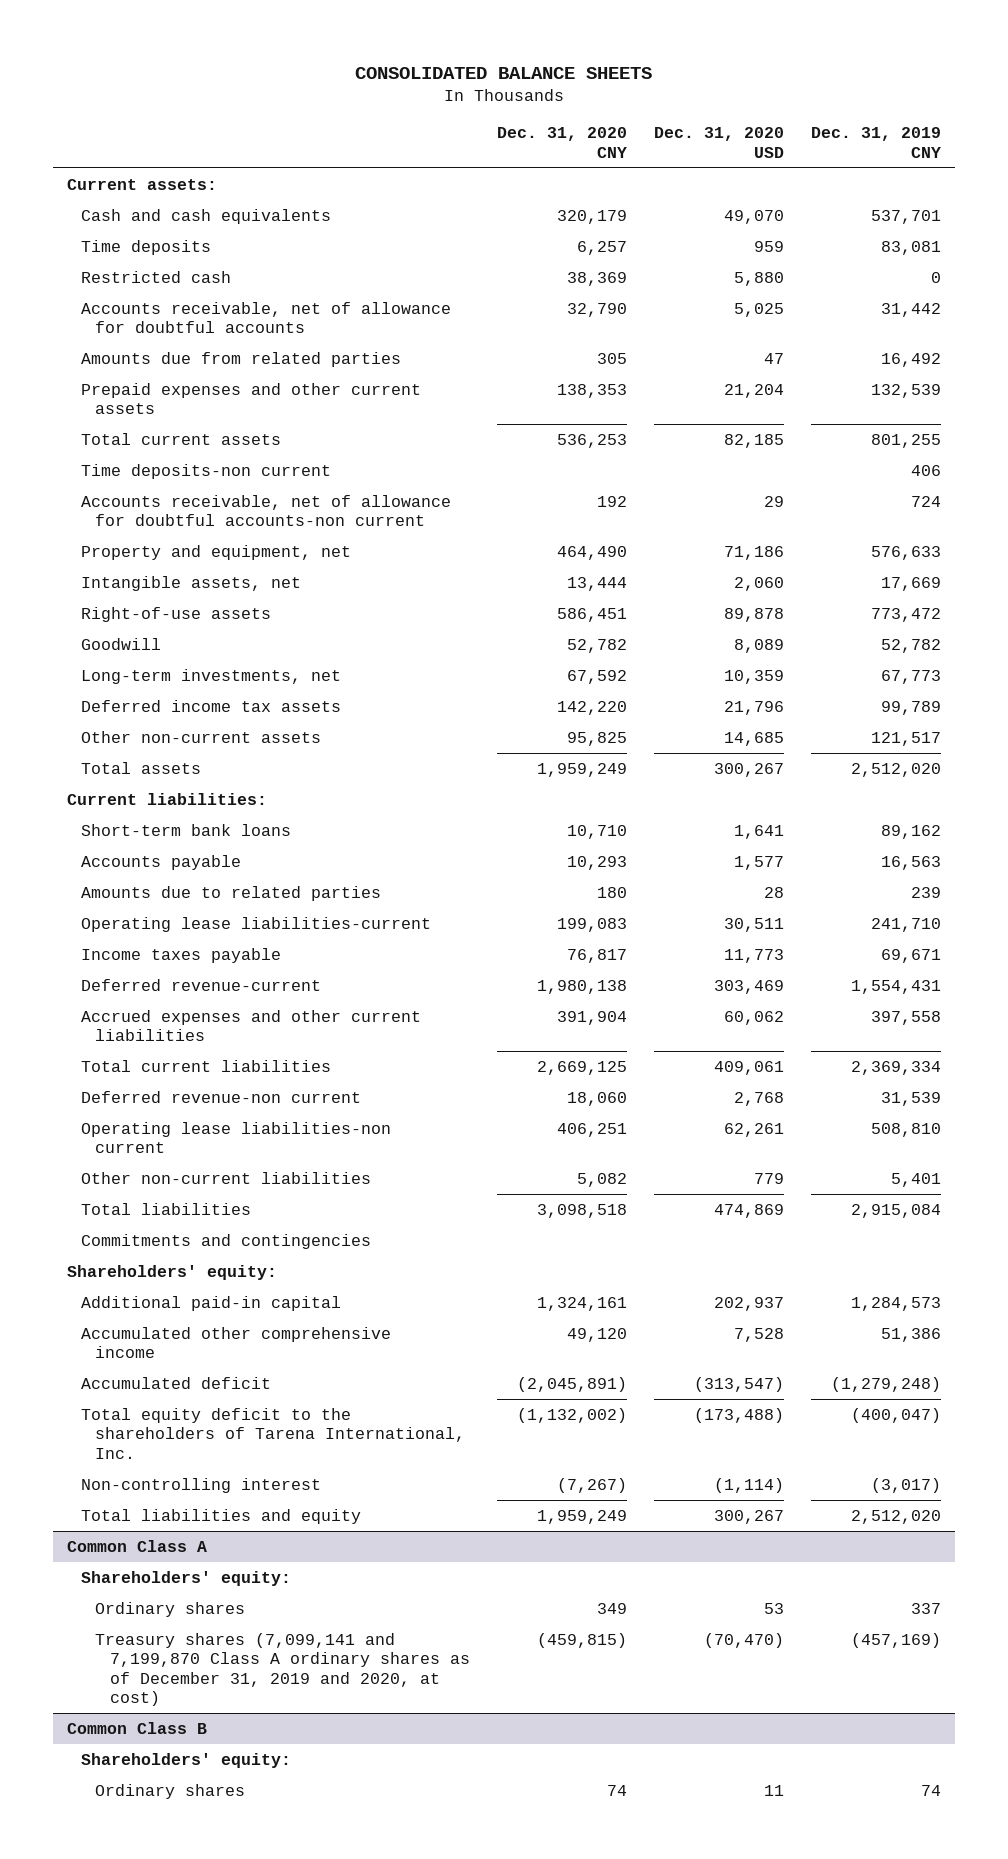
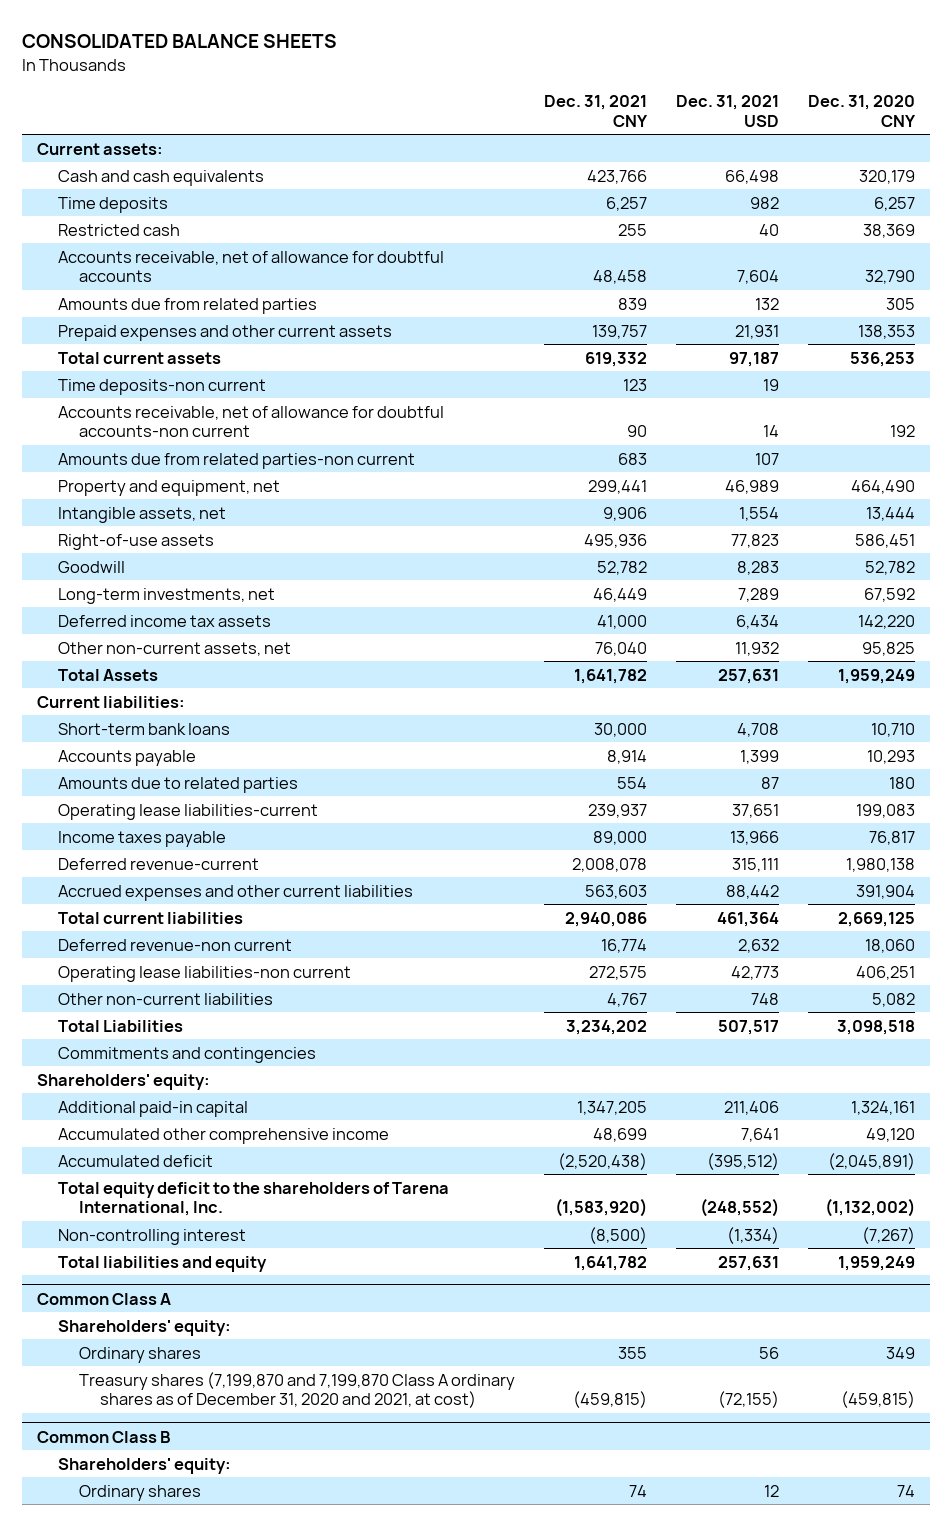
- | Dec. 31, 2020 CNY | Dec. 31, 2020 USD | Dec. 31, 2019 CNY
+ | Dec. 31, 2021 CNY | Dec. 31, 2021 USD | Dec. 31, 2020 CNY
+ Amounts due from related parties-non current | 683 | 107 |
- Other non-current assets | 95,825 | 14,685 | 121,517
- Total assets | 1,959,249 | 300,267 | 2,512,020
+ Other non-current assets, net | 76,040 | 11,932 | 95,825
+ Total Assets | 1,641,782 | 257,631 | 1,959,249
- Total liabilities | 3,098,518 | 474,869 | 2,915,084
+ Total Liabilities | 3,234,202 | 507,517 | 3,098,518
@ Common Class A
- Treasury shares (7,099,141 and 7,199,870 Class A ordinary shares as of December 31, 2019 and 2020, at cost) | (459,815) | (70,470) | (457,169)
+ Treasury shares (7,199,870 and 7,199,870 Class A ordinary shares as of December 31, 2020 and 2021, at cost) | (459,815) | (72,155) | (459,815)

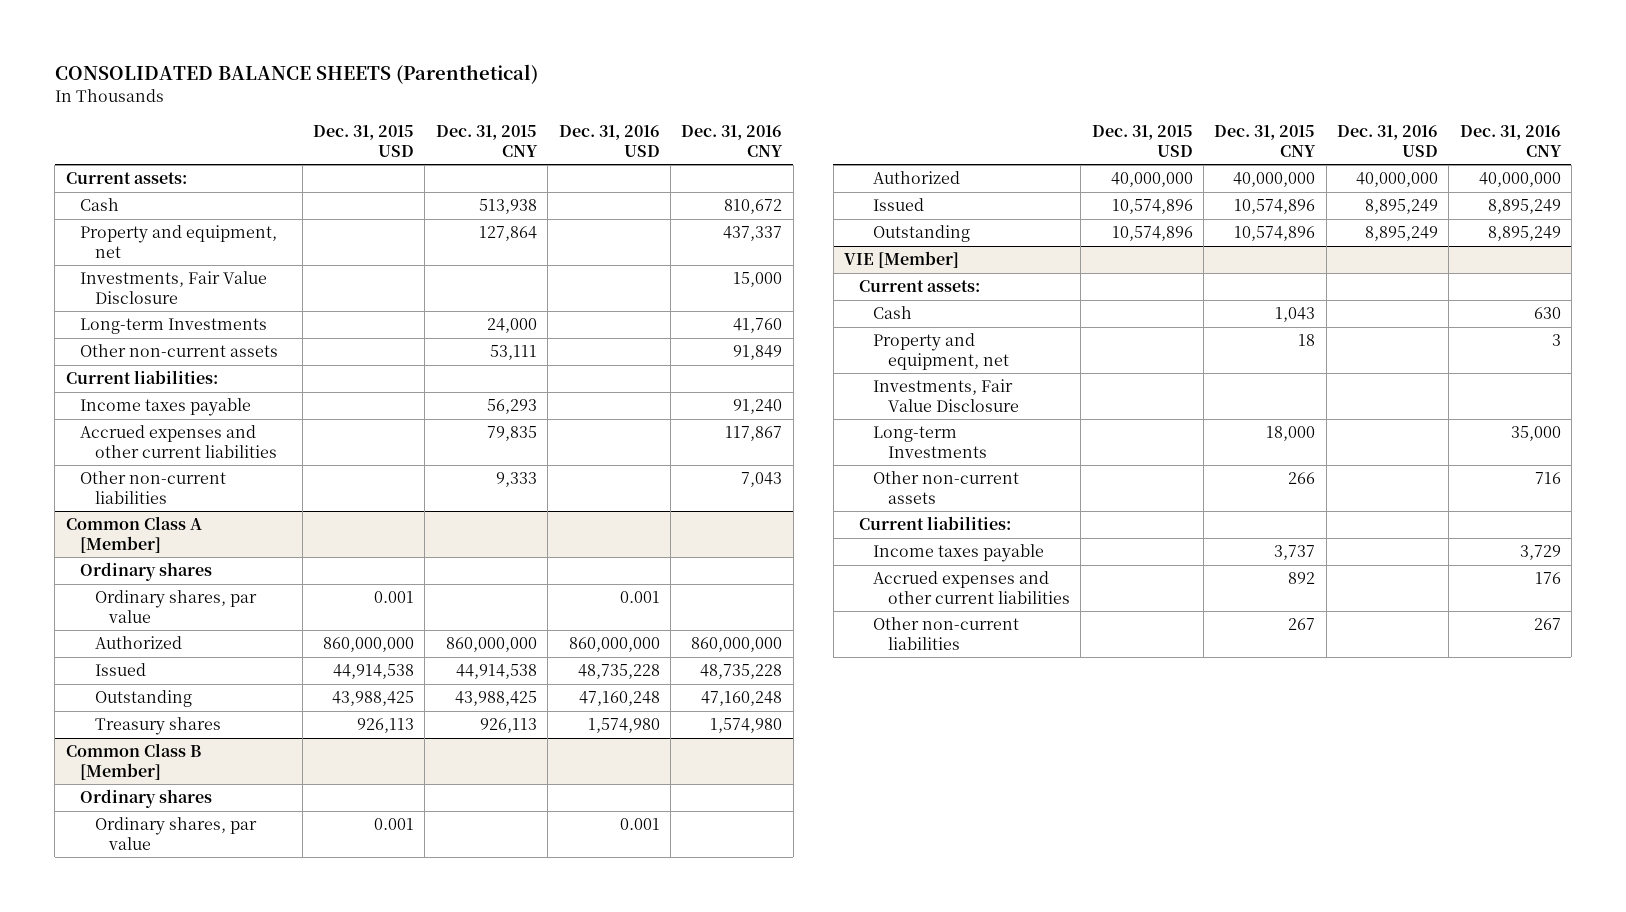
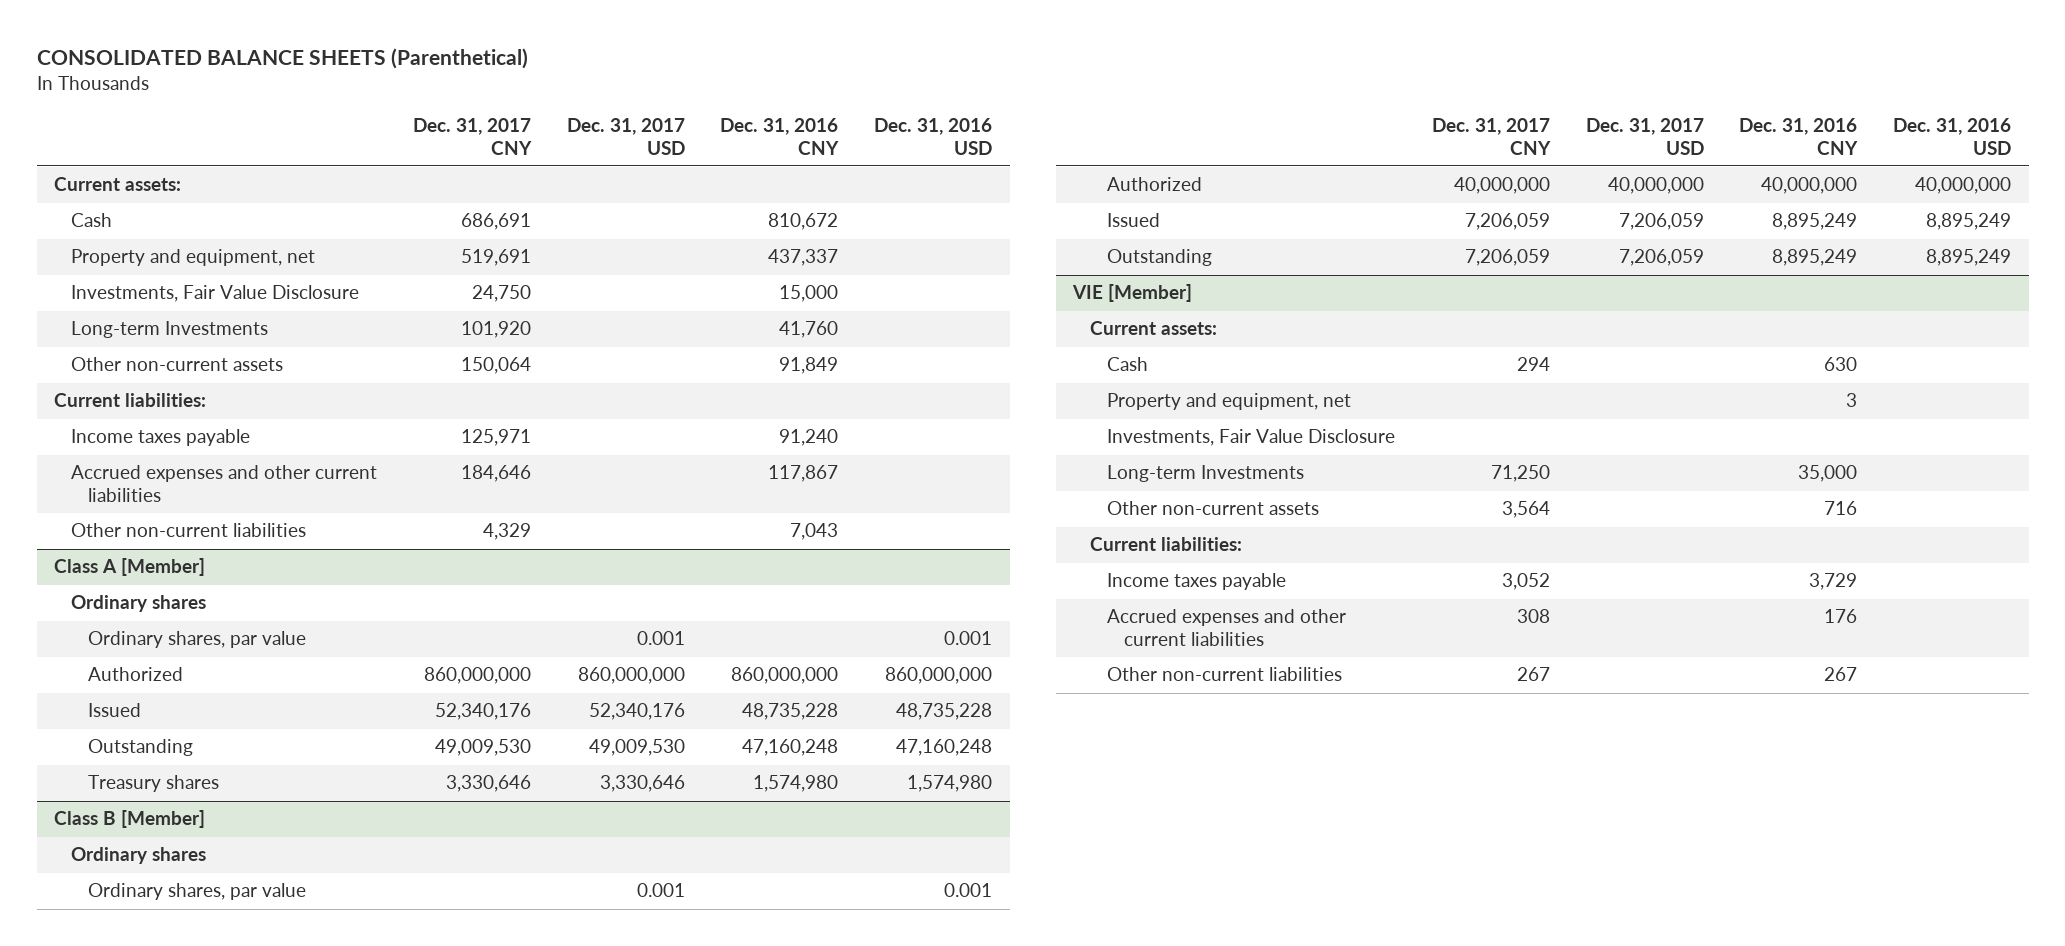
- | Dec. 31, 2015 USD | Dec. 31, 2015 CNY | Dec. 31, 2016 USD | Dec. 31, 2016 CNY
+ | Dec. 31, 2017 CNY | Dec. 31, 2017 USD | Dec. 31, 2016 CNY | Dec. 31, 2016 USD
- Common Class A [Member]
+ Class A [Member]
- Common Class B [Member]
+ Class B [Member]

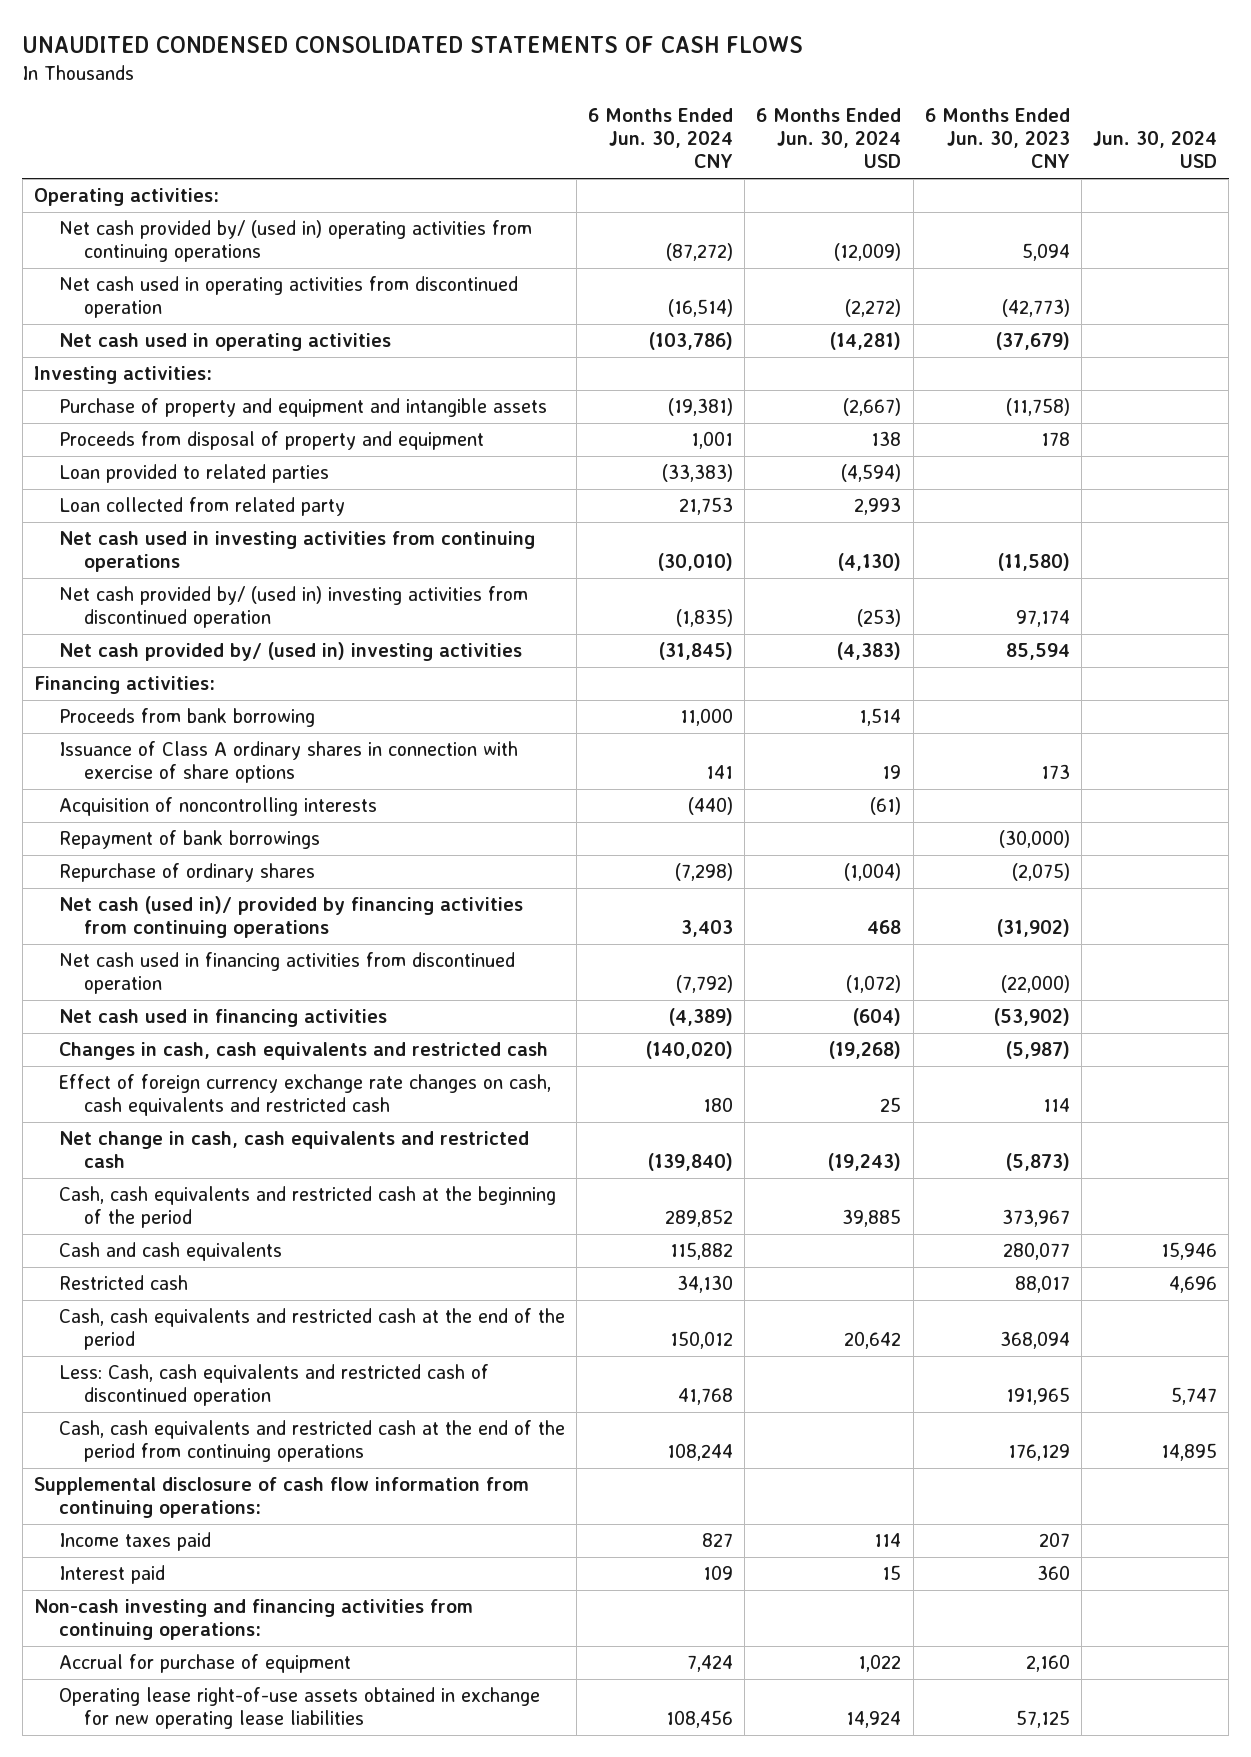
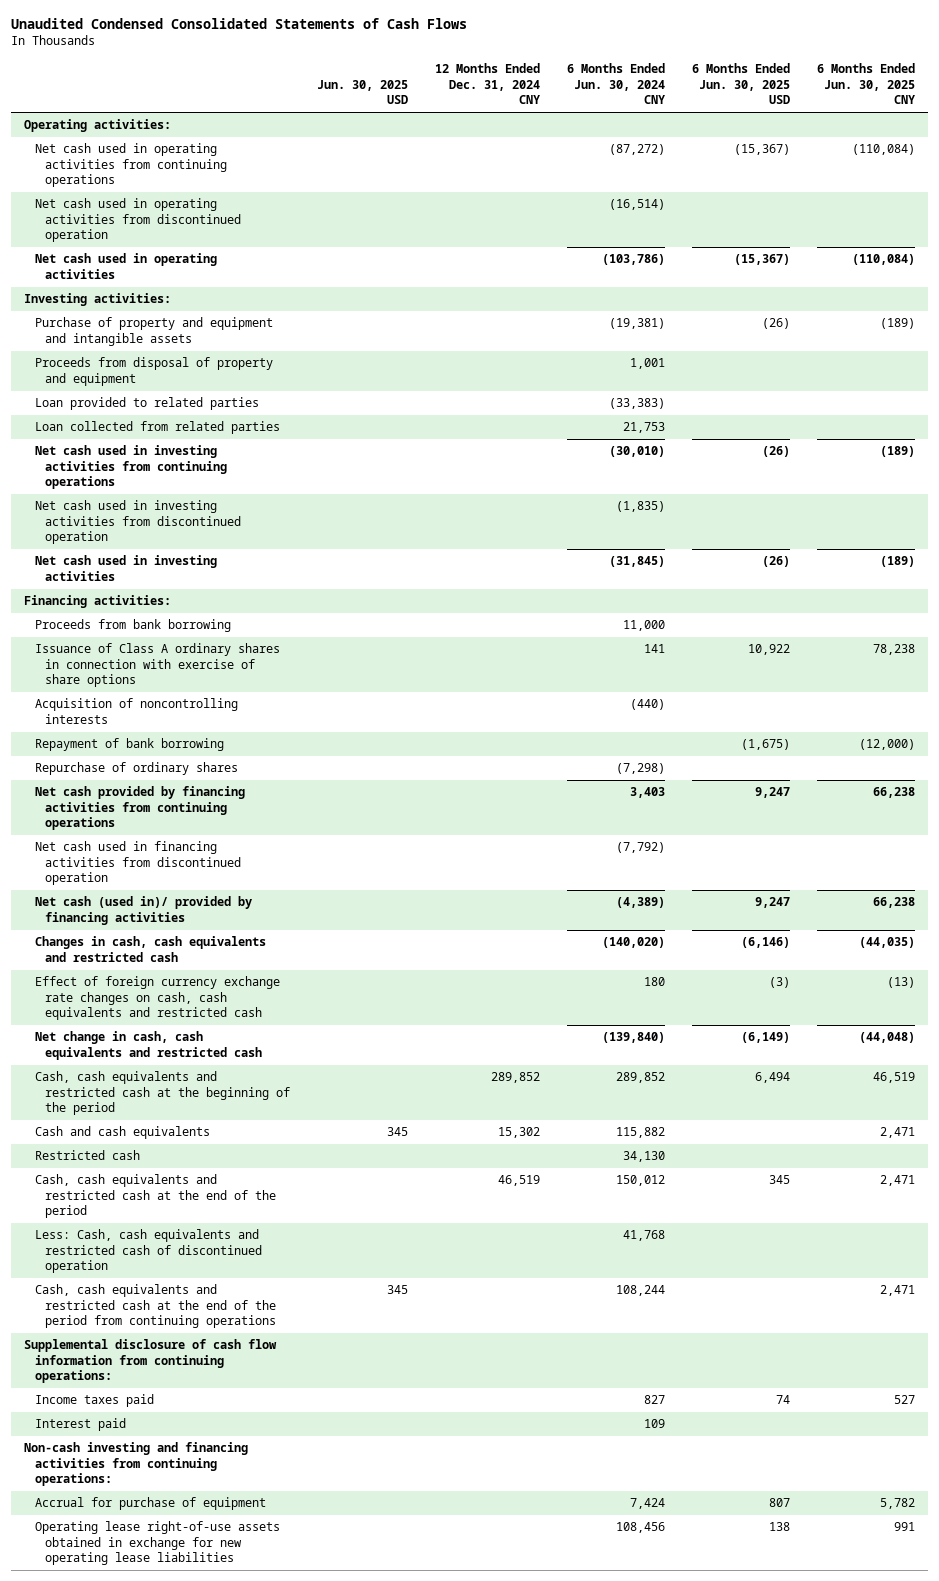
- UNAUDITED CONDENSED CONSOLIDATED STATEMENTS OF CASH FLOWS
+ Unaudited Condensed Consolidated Statements of Cash Flows
- | 6 Months Ended Jun. 30, 2024 CNY | 6 Months Ended Jun. 30, 2024 USD | 6 Months Ended Jun. 30, 2023 CNY | Jun. 30, 2024 USD
+ | Jun. 30, 2025 USD | 12 Months Ended Dec. 31, 2024 CNY | 6 Months Ended Jun. 30, 2024 CNY | 6 Months Ended Jun. 30, 2025 USD | 6 Months Ended Jun. 30, 2025 CNY
- Net cash provided by/ (used in) operating activities from continuing operations | (87,272) | (12,009) | 5,094 |
+ Net cash used in operating activities from continuing operations | | | (87,272) | (15,367) | (110,084)
- Loan collected from related party | 21,753 | 2,993 | |
+ Loan collected from related parties | | | 21,753 | |
- Net cash provided by/ (used in) investing activities from discontinued operation | (1,835) | (253) | 97,174 |
- Net cash provided by/ (used in) investing activities | (31,845) | (4,383) | 85,594 |
+ Net cash used in investing activities from discontinued operation | | | (1,835) | |
+ Net cash used in investing activities | | | (31,845) | (26) | (189)
- Repayment of bank borrowings | | | (30,000) |
+ Repayment of bank borrowing | | | | (1,675) | (12,000)
- Net cash (used in)/ provided by financing activities from continuing operations | 3,403 | 468 | (31,902) |
+ Net cash provided by financing activities from continuing operations | | | 3,403 | 9,247 | 66,238
- Net cash used in financing activities | (4,389) | (604) | (53,902) |
+ Net cash (used in)/ provided by financing activities | | | (4,389) | 9,247 | 66,238

